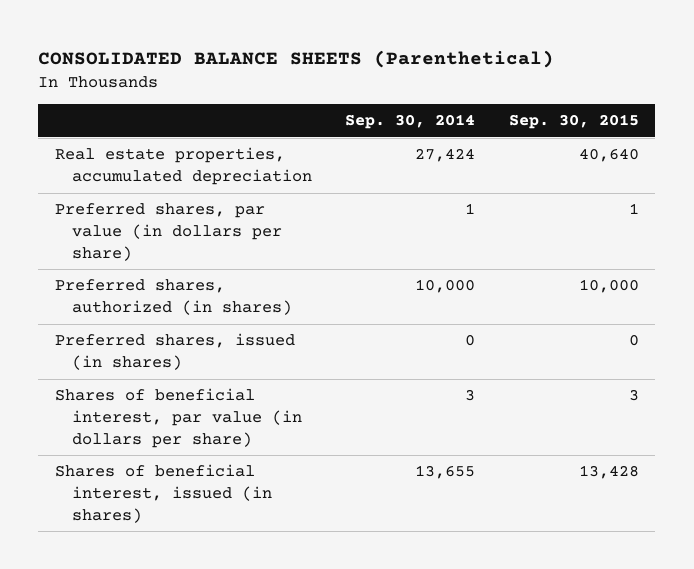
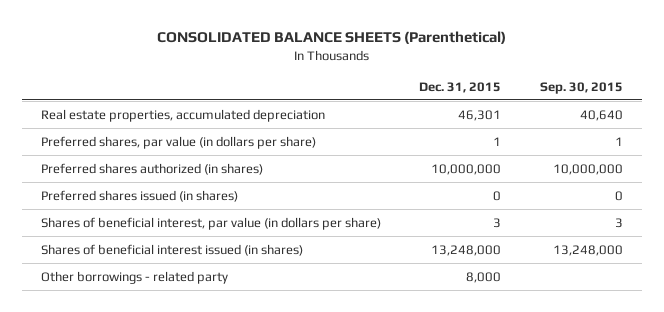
- | Sep. 30, 2014 | Sep. 30, 2015
+ | Dec. 31, 2015 | Sep. 30, 2015
- Preferred shares, authorized (in shares) | 10,000 | 10,000
- Preferred shares, issued (in shares) | 0 | 0
+ Preferred shares authorized (in shares) | 10,000,000 | 10,000,000
+ Preferred shares issued (in shares) | 0 | 0
- Shares of beneficial interest, issued (in shares) | 13,655 | 13,428
+ Shares of beneficial interest issued (in shares) | 13,248,000 | 13,248,000
+ Other borrowings - related party | 8,000 |

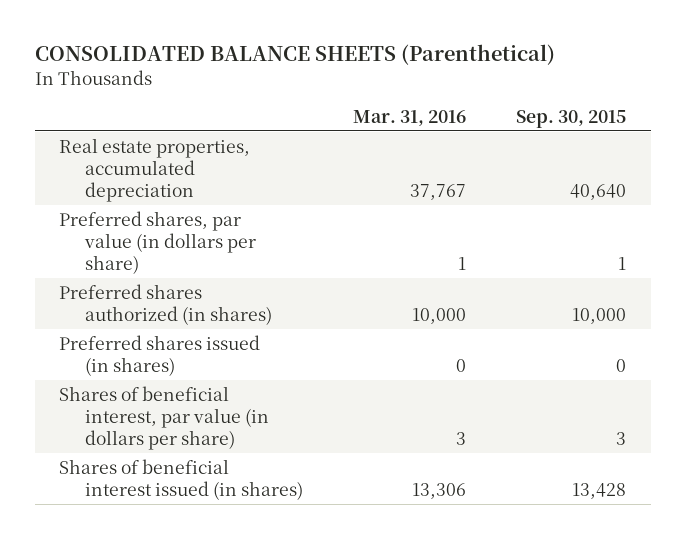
- | Dec. 31, 2015 | Sep. 30, 2015
+ | Mar. 31, 2016 | Sep. 30, 2015
- Preferred shares authorized (in shares) | 10,000,000 | 10,000,000
+ Preferred shares authorized (in shares) | 10,000 | 10,000
- Shares of beneficial interest issued (in shares) | 13,248,000 | 13,248,000
- Other borrowings - related party | 8,000 |
+ Shares of beneficial interest issued (in shares) | 13,306 | 13,428

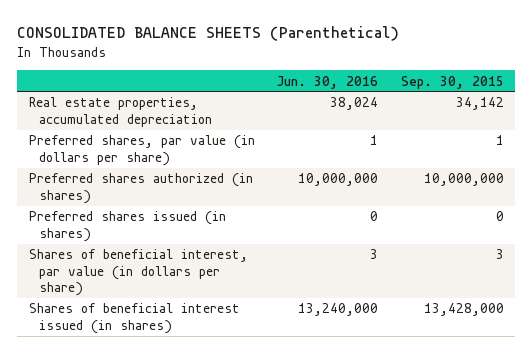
- | Mar. 31, 2016 | Sep. 30, 2015
+ | Jun. 30, 2016 | Sep. 30, 2015
- Real estate properties, accumulated depreciation | 37,767 | 40,640
+ Real estate properties, accumulated depreciation | 38,024 | 34,142
- Preferred shares authorized (in shares) | 10,000 | 10,000
+ Preferred shares authorized (in shares) | 10,000,000 | 10,000,000
- Shares of beneficial interest issued (in shares) | 13,306 | 13,428
+ Shares of beneficial interest issued (in shares) | 13,240,000 | 13,428,000

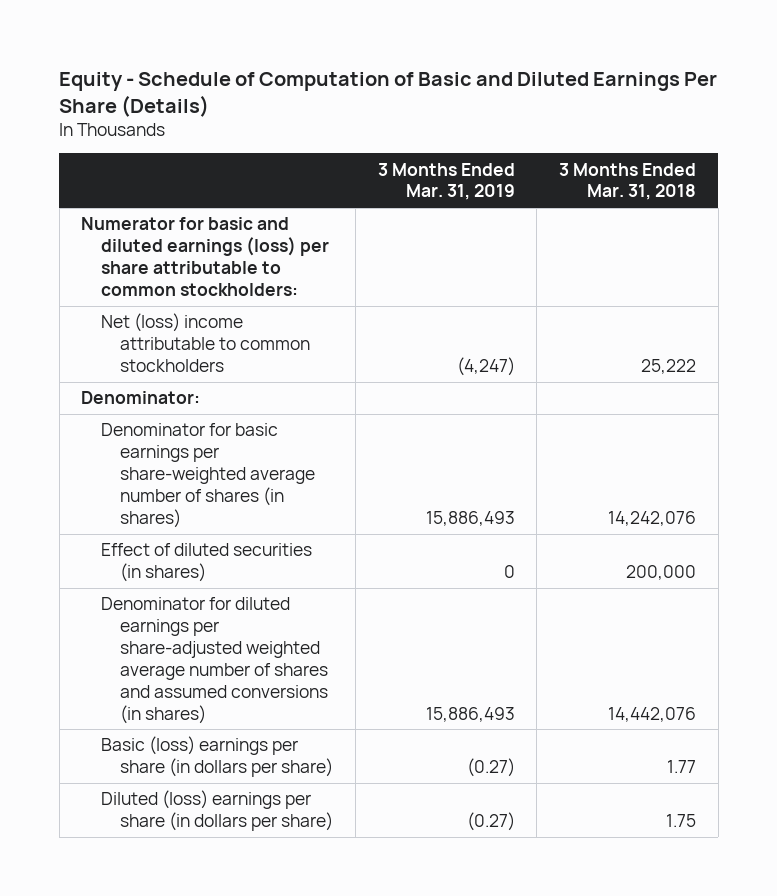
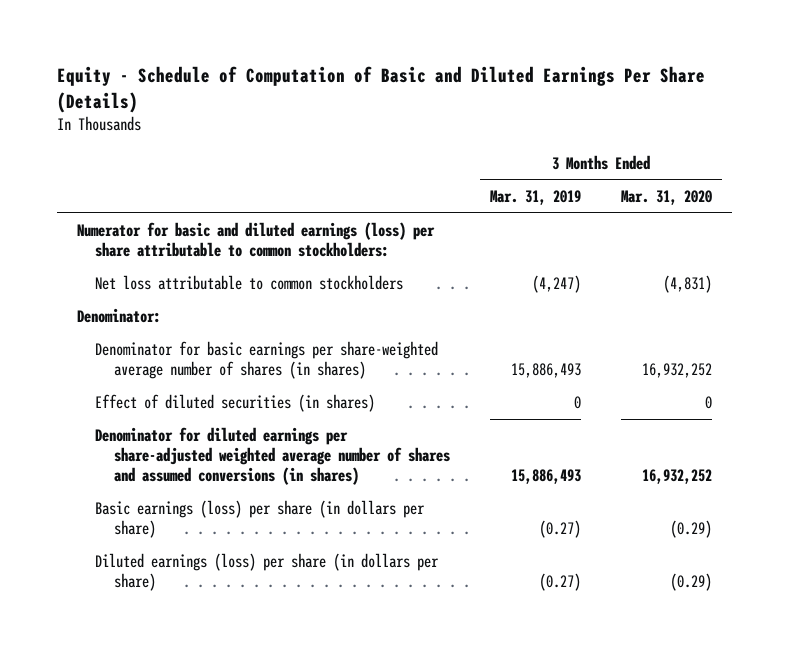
- | 3 Months Ended Mar. 31, 2019 | 3 Months Ended Mar. 31, 2018
+ | 3 Months Ended Mar. 31, 2019 | 3 Months Ended Mar. 31, 2020
- Net (loss) income attributable to common stockholders | (4,247) | 25,222
+ Net loss attributable to common stockholders | (4,247) | (4,831)
- Basic (loss) earnings per share (in dollars per share) | (0.27) | 1.77
- Diluted (loss) earnings per share (in dollars per share) | (0.27) | 1.75
+ Basic earnings (loss) per share (in dollars per share) | (0.27) | (0.29)
+ Diluted earnings (loss) per share (in dollars per share) | (0.27) | (0.29)

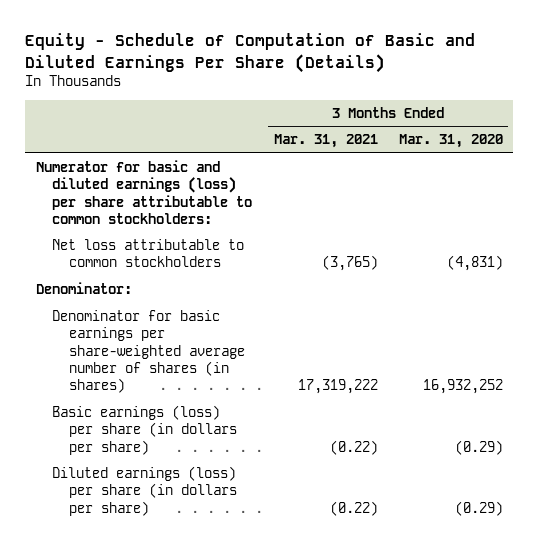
- | 3 Months Ended Mar. 31, 2019 | 3 Months Ended Mar. 31, 2020
+ | 3 Months Ended Mar. 31, 2021 | 3 Months Ended Mar. 31, 2020
- Effect of diluted securities (in shares) | 0 | 0
- Denominator for diluted earnings per share-adjusted weighted average number of shares and assumed conversions (in shares) | 15,886,493 | 16,932,252

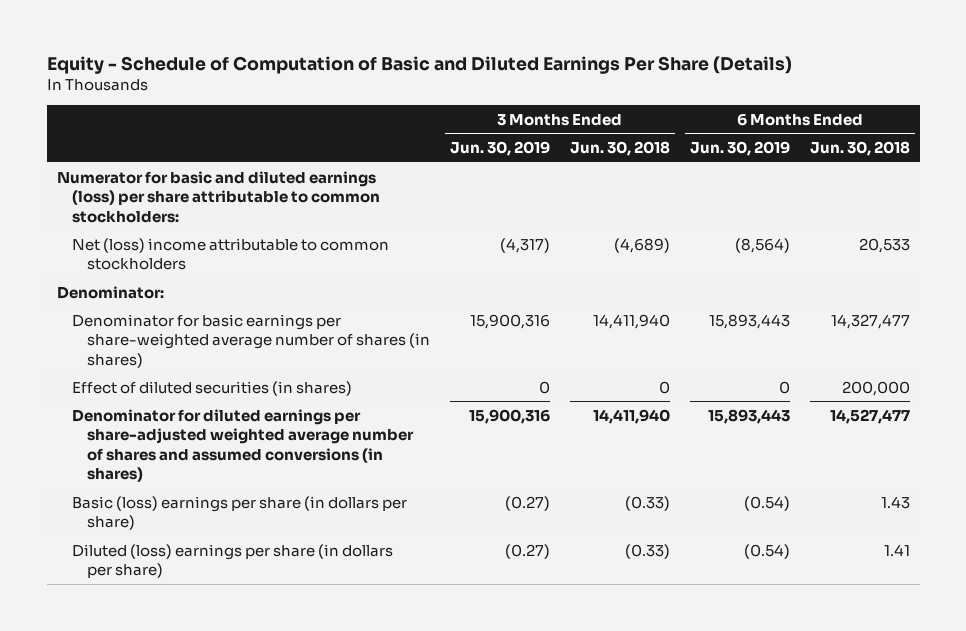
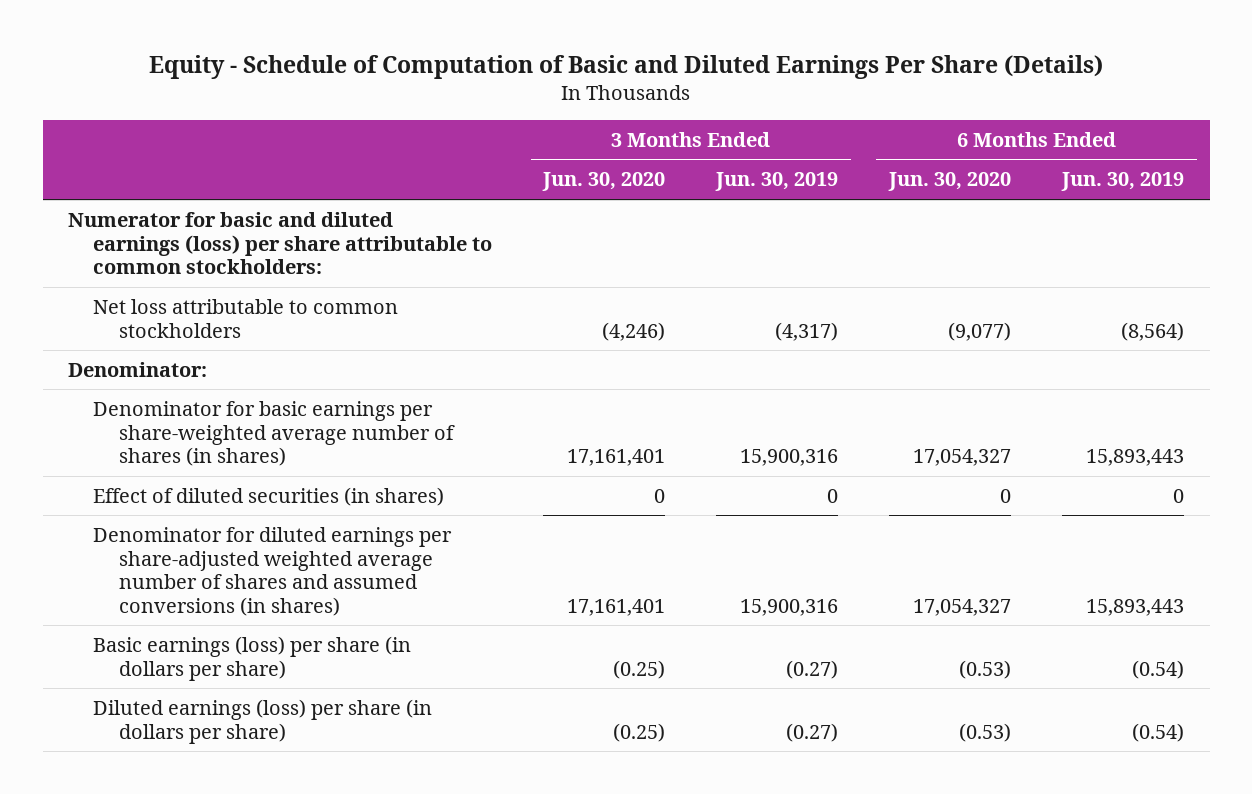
- | 3 Months Ended Jun. 30, 2019 | 3 Months Ended Jun. 30, 2018 | 6 Months Ended Jun. 30, 2019 | 6 Months Ended Jun. 30, 2018
+ | 3 Months Ended Jun. 30, 2020 | 3 Months Ended Jun. 30, 2019 | 6 Months Ended Jun. 30, 2020 | 6 Months Ended Jun. 30, 2019
- Net (loss) income attributable to common stockholders | (4,317) | (4,689) | (8,564) | 20,533
+ Net loss attributable to common stockholders | (4,246) | (4,317) | (9,077) | (8,564)
- Basic (loss) earnings per share (in dollars per share) | (0.27) | (0.33) | (0.54) | 1.43
- Diluted (loss) earnings per share (in dollars per share) | (0.27) | (0.33) | (0.54) | 1.41
+ Basic earnings (loss) per share (in dollars per share) | (0.25) | (0.27) | (0.53) | (0.54)
+ Diluted earnings (loss) per share (in dollars per share) | (0.25) | (0.27) | (0.53) | (0.54)

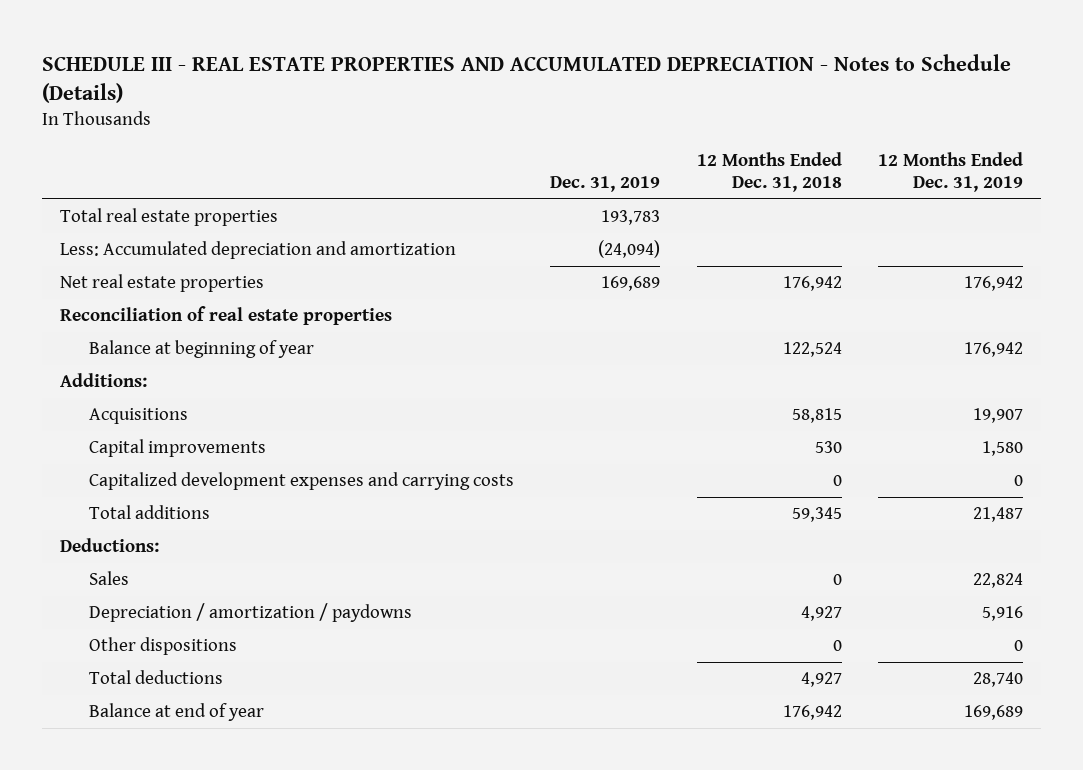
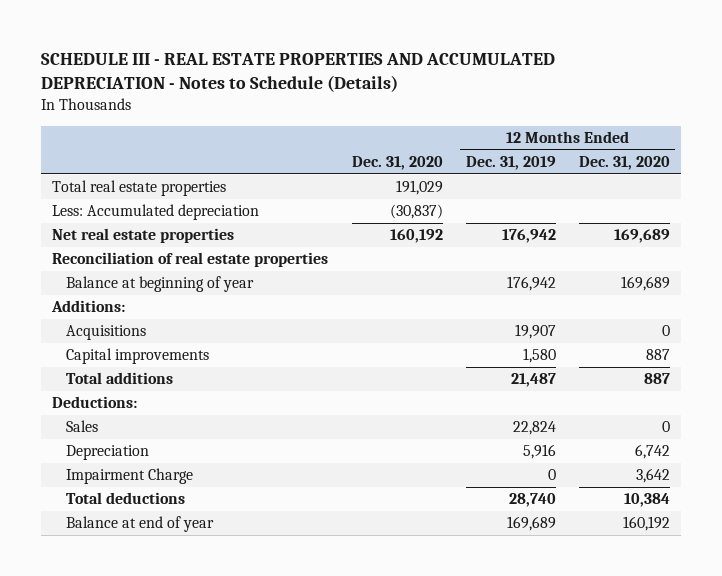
- | Dec. 31, 2019 | 12 Months Ended Dec. 31, 2018 | 12 Months Ended Dec. 31, 2019
+ | Dec. 31, 2020 | 12 Months Ended Dec. 31, 2019 | 12 Months Ended Dec. 31, 2020
- Less: Accumulated depreciation and amortization | (24,094) | |
+ Less: Accumulated depreciation | (30,837) | |
- Capitalized development expenses and carrying costs | | 0 | 0
- Depreciation / amortization / paydowns | | 4,927 | 5,916
- Other dispositions | | 0 | 0
+ Depreciation | | 5,916 | 6,742
+ Impairment Charge | | 0 | 3,642

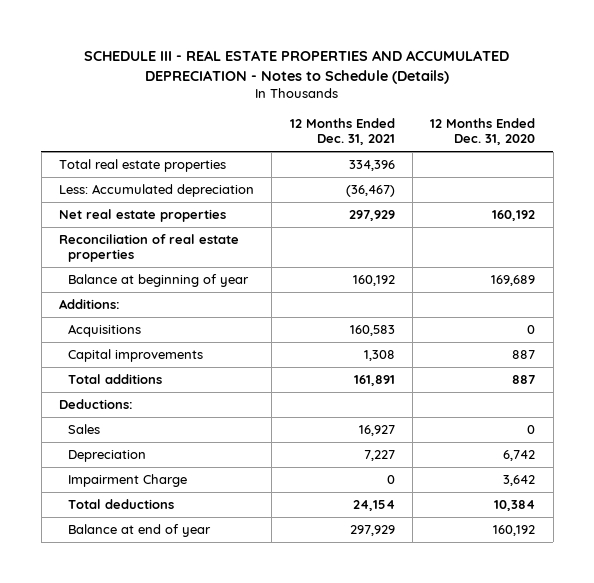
- | Dec. 31, 2020 | 12 Months Ended Dec. 31, 2019 | 12 Months Ended Dec. 31, 2020
+ | 12 Months Ended Dec. 31, 2021 | 12 Months Ended Dec. 31, 2020
- Net real estate properties | 160,192 | 176,942 | 169,689
+ Net real estate properties | 297,929 | 160,192

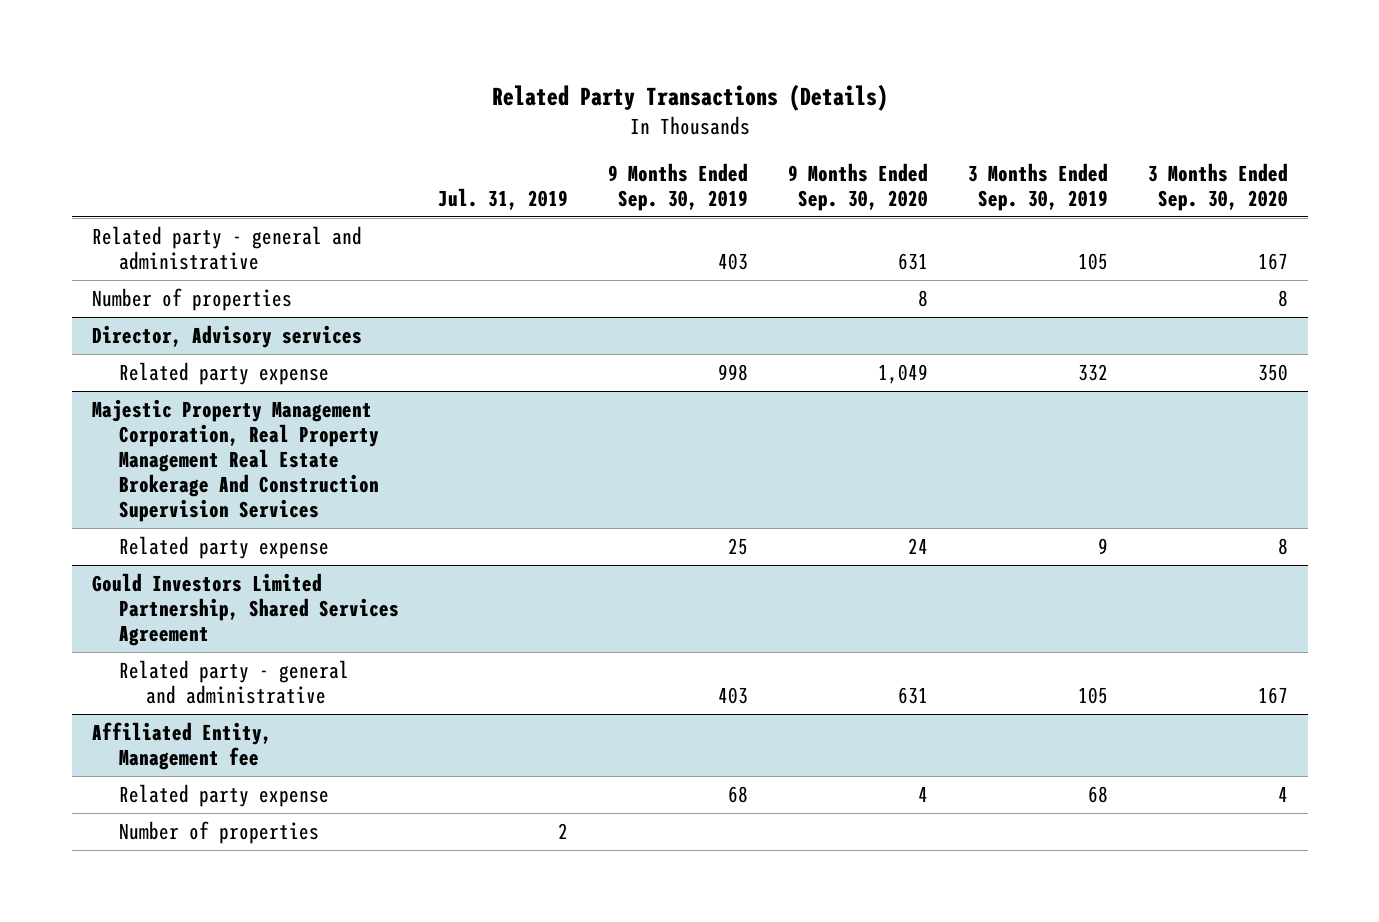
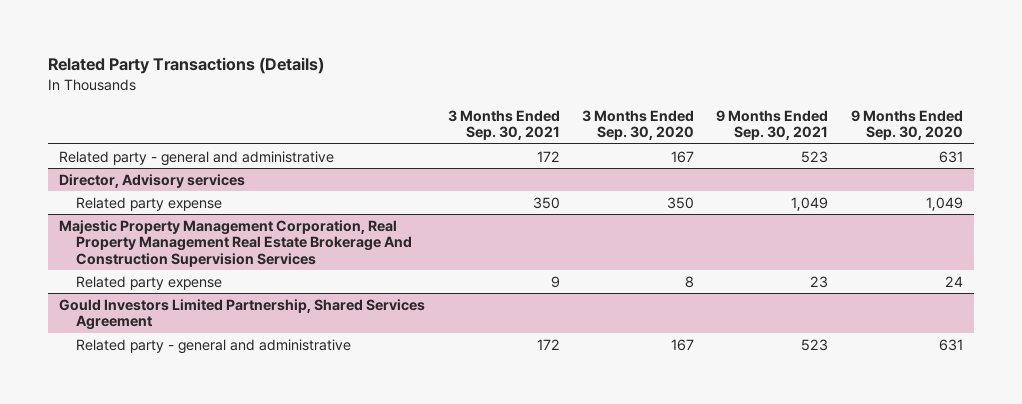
- | Jul. 31, 2019 | 9 Months Ended Sep. 30, 2019 | 9 Months Ended Sep. 30, 2020 | 3 Months Ended Sep. 30, 2019 | 3 Months Ended Sep. 30, 2020
+ | 3 Months Ended Sep. 30, 2021 | 3 Months Ended Sep. 30, 2020 | 9 Months Ended Sep. 30, 2021 | 9 Months Ended Sep. 30, 2020
- Number of properties | | | 8 | | 8
- Affiliated Entity, Management fee
- Related party expense | | 68 | 4 | 68 | 4
- Number of properties | 2 | | | |

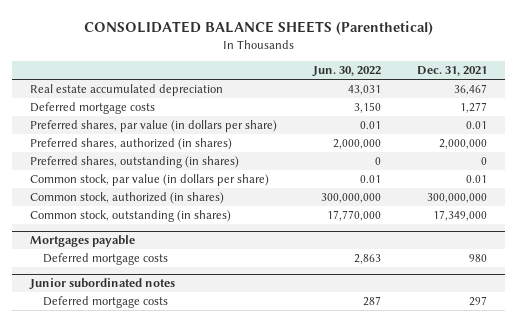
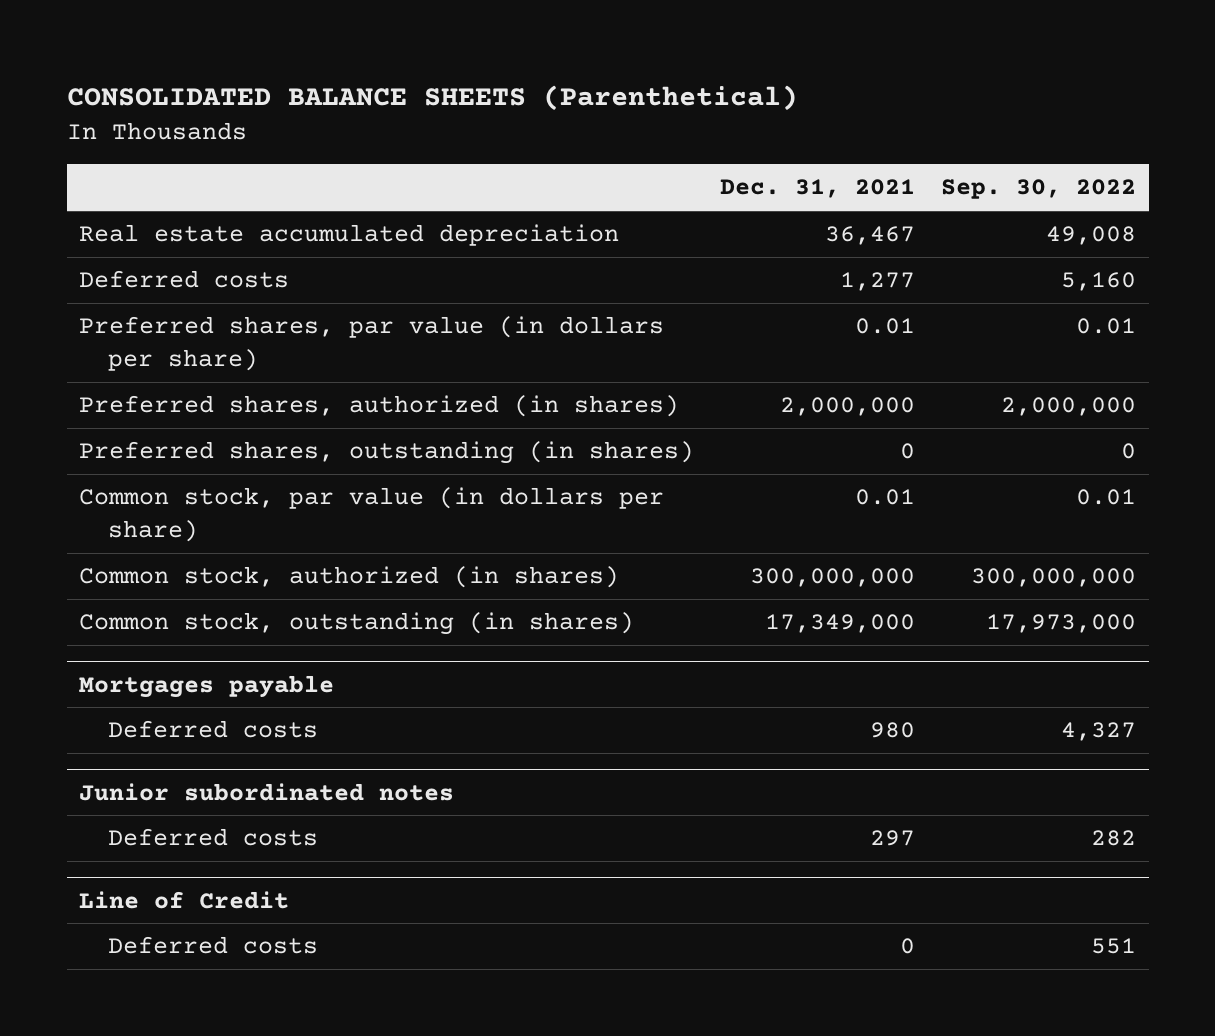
- | Jun. 30, 2022 | Dec. 31, 2021
+ | Dec. 31, 2021 | Sep. 30, 2022
- Deferred mortgage costs | 3,150 | 1,277
+ Deferred costs | 1,277 | 5,160
@ Mortgages payable
- Deferred mortgage costs | 2,863 | 980
+ Deferred costs | 980 | 4,327
@ Junior subordinated notes
- Deferred mortgage costs | 287 | 297
+ Deferred costs | 297 | 282
+ Line of Credit
+ Deferred costs | 0 | 551

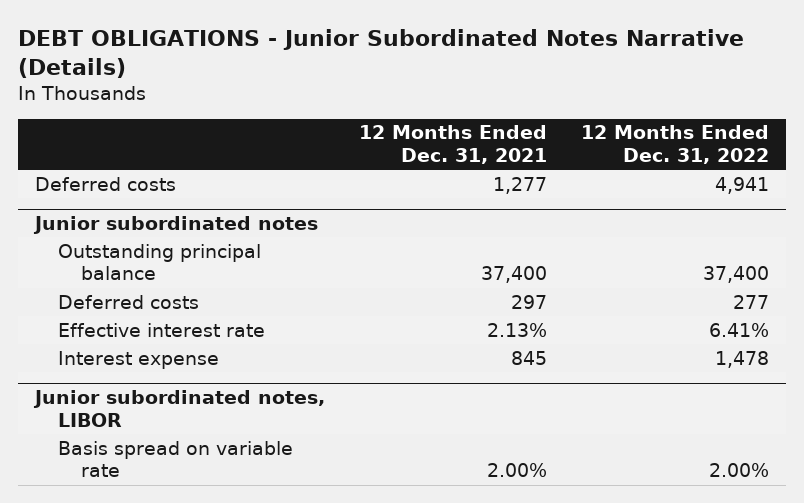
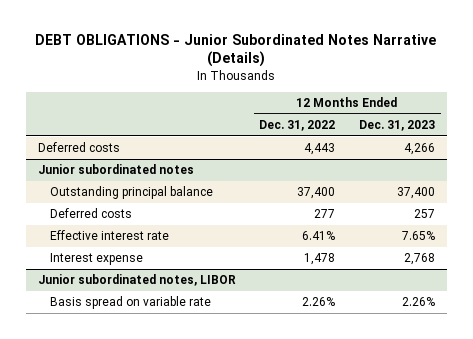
- | 12 Months Ended Dec. 31, 2021 | 12 Months Ended Dec. 31, 2022
+ | 12 Months Ended Dec. 31, 2022 | 12 Months Ended Dec. 31, 2023
- Deferred costs | 1,277 | 4,941
+ Deferred costs | 4,443 | 4,266
@ Junior subordinated notes, LIBOR
- Basis spread on variable rate | 2.00% | 2.00%
+ Basis spread on variable rate | 2.26% | 2.26%

